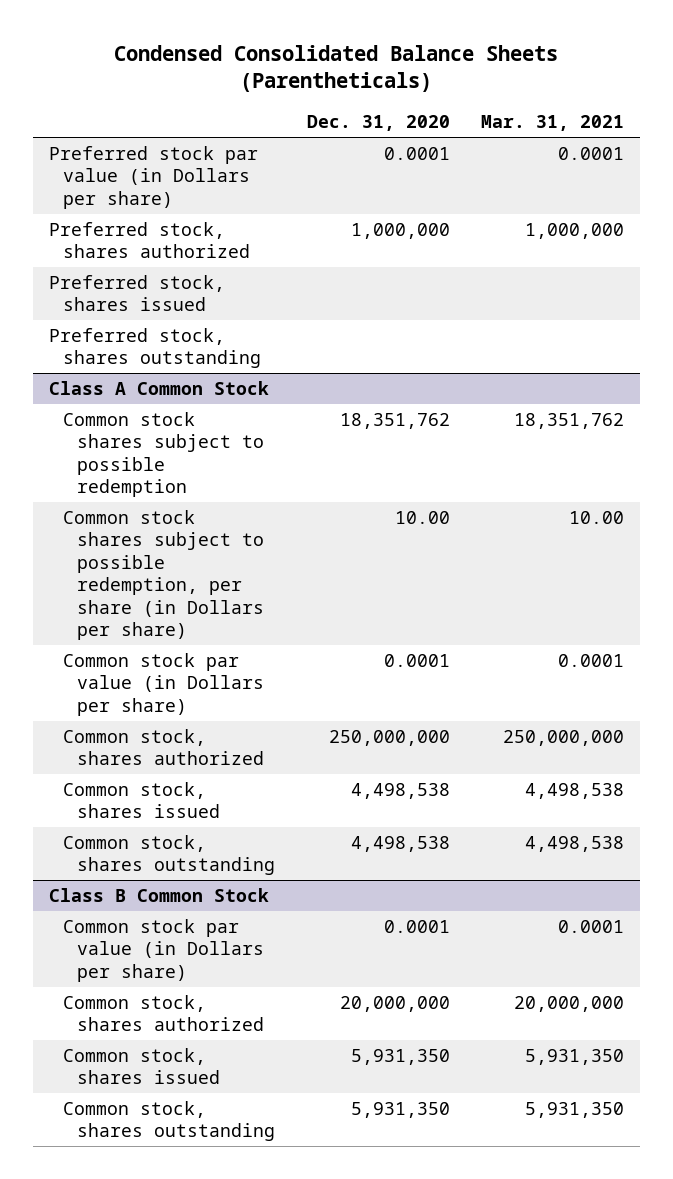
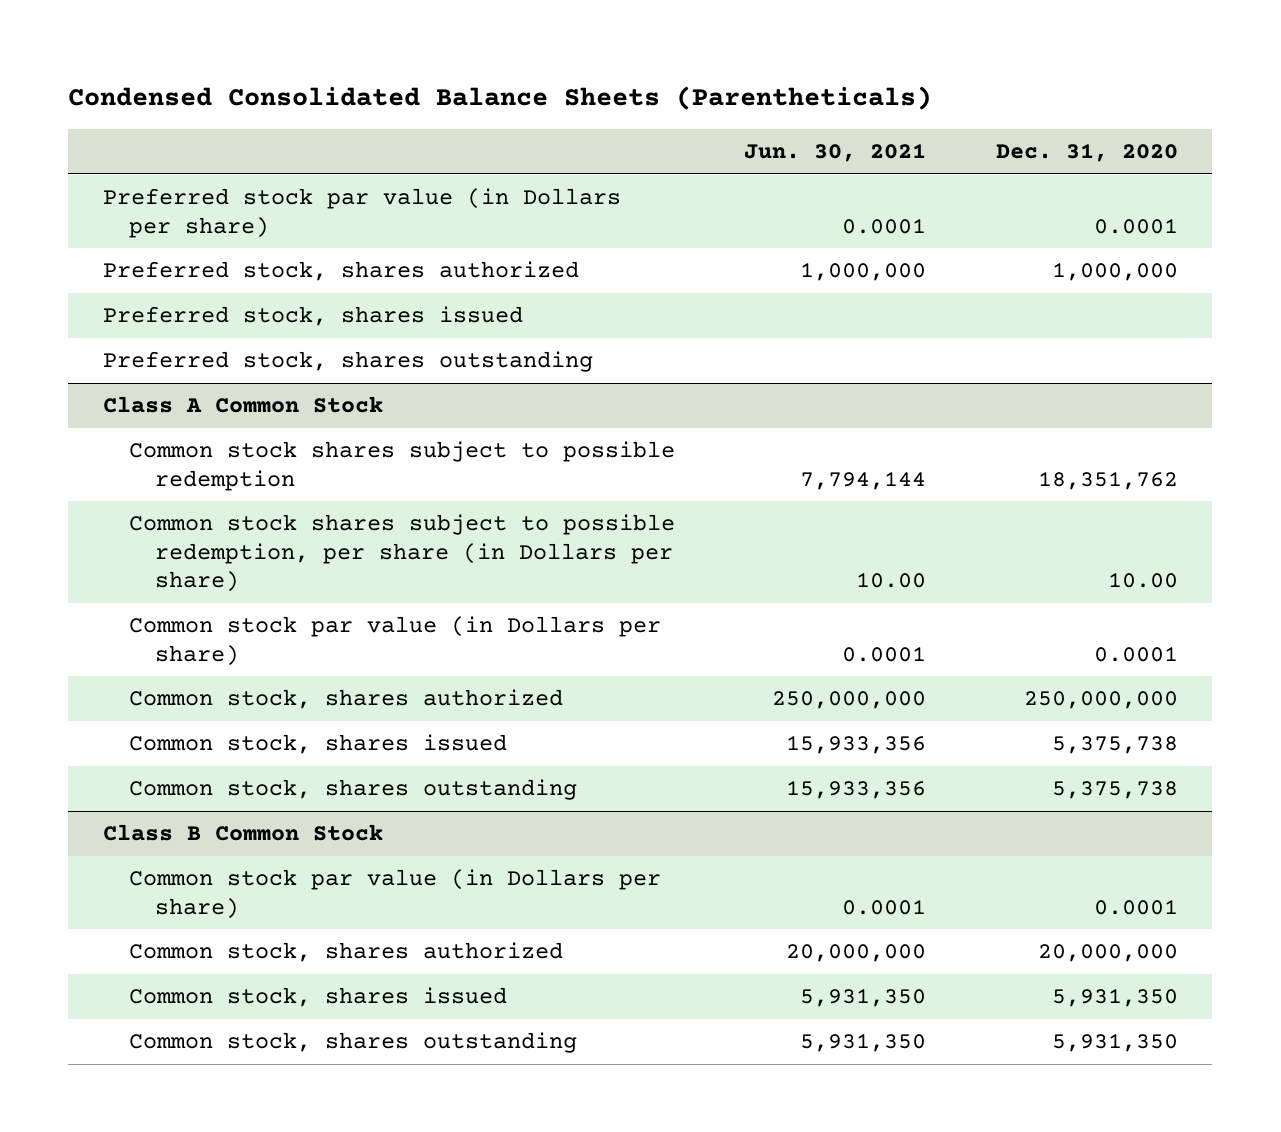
- | Dec. 31, 2020 | Mar. 31, 2021
+ | Jun. 30, 2021 | Dec. 31, 2020
@ Class A Common Stock
- Common stock, shares issued | 4,498,538 | 4,498,538
- Common stock, shares outstanding | 4,498,538 | 4,498,538
+ Common stock, shares issued | 15,933,356 | 5,375,738
+ Common stock, shares outstanding | 15,933,356 | 5,375,738

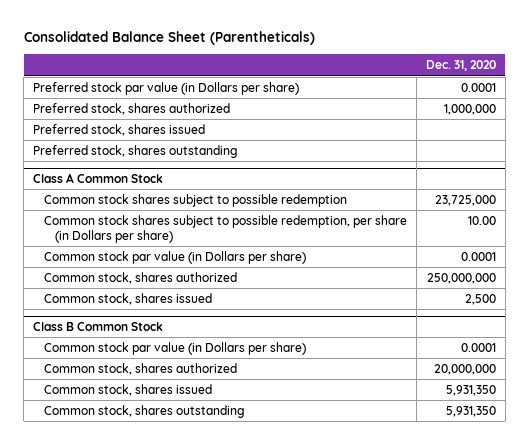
- Condensed Consolidated Balance Sheets (Parentheticals)
+ Consolidated Balance Sheet (Parentheticals)
- | Jun. 30, 2021 | Dec. 31, 2020
+ | Dec. 31, 2020
@ Class A Common Stock
- Common stock shares subject to possible redemption | 7,794,144 | 18,351,762
+ Common stock shares subject to possible redemption | 23,725,000
- Common stock, shares issued | 15,933,356 | 5,375,738
- Common stock, shares outstanding | 15,933,356 | 5,375,738
+ Common stock, shares issued | 2,500

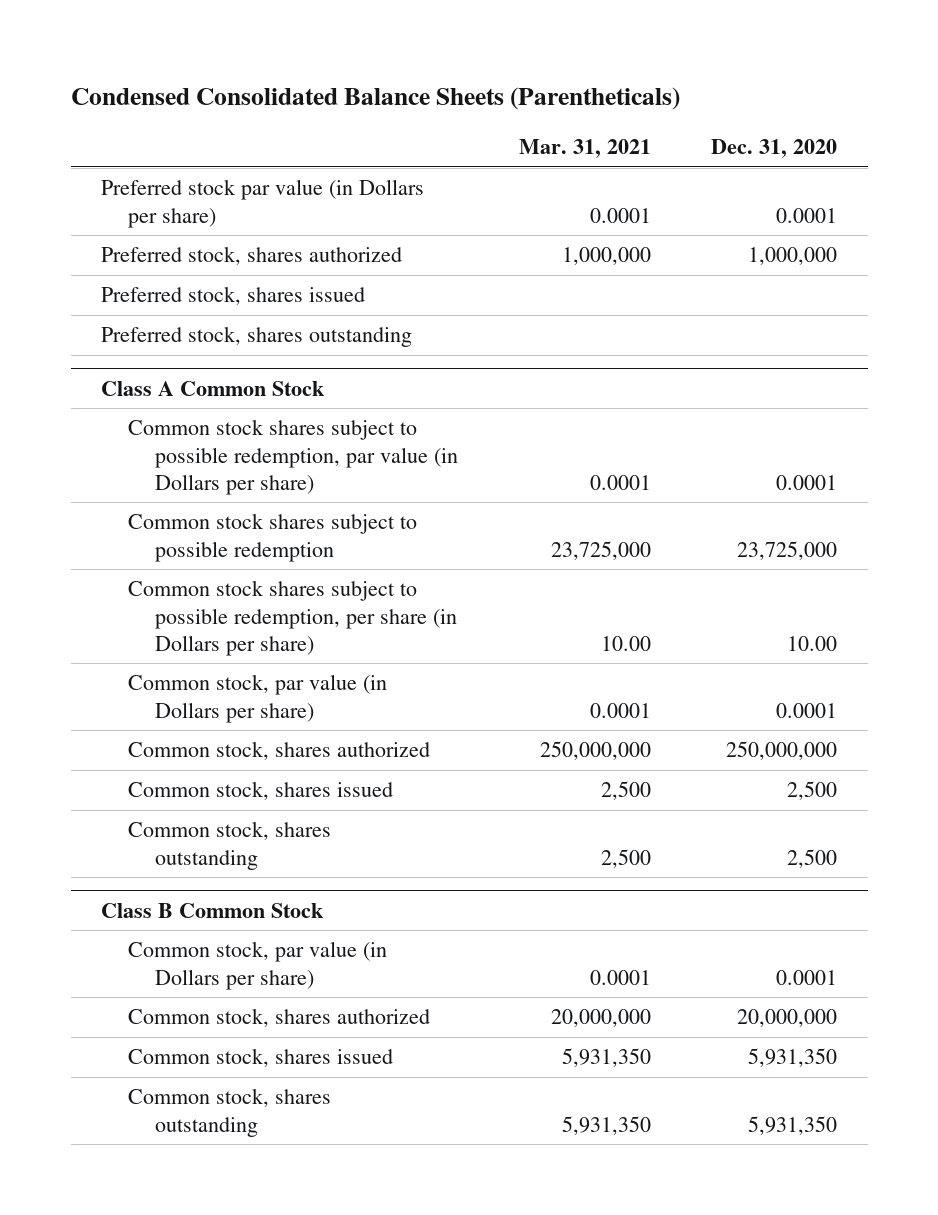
- Consolidated Balance Sheet (Parentheticals)
+ Condensed Consolidated Balance Sheets (Parentheticals)
- | Dec. 31, 2020
+ | Mar. 31, 2021 | Dec. 31, 2020
@ Class A Common Stock
+ Common stock shares subject to possible redemption, par value (in Dollars per share) | 0.0001 | 0.0001
- Common stock par value (in Dollars per share) | 0.0001
+ Common stock, par value (in Dollars per share) | 0.0001 | 0.0001
+ Common stock, shares outstanding | 2,500 | 2,500
@ Class B Common Stock
- Common stock par value (in Dollars per share) | 0.0001
+ Common stock, par value (in Dollars per share) | 0.0001 | 0.0001

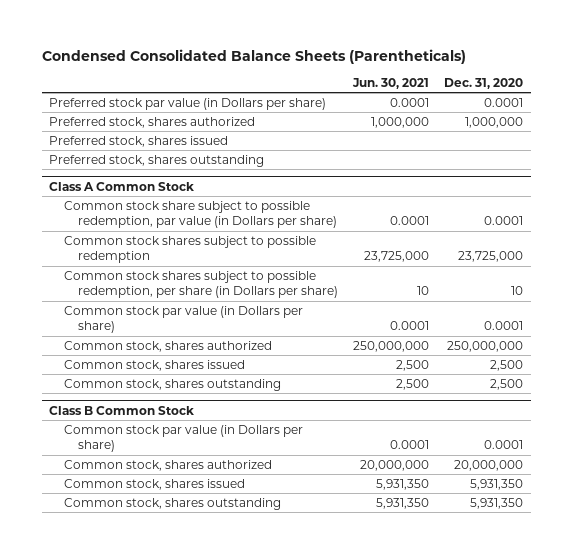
- | Mar. 31, 2021 | Dec. 31, 2020
+ | Jun. 30, 2021 | Dec. 31, 2020
@ Class A Common Stock
- Common stock shares subject to possible redemption, par value (in Dollars per share) | 0.0001 | 0.0001
+ Common stock share subject to possible redemption, par value (in Dollars per share) | 0.0001 | 0.0001
- Common stock shares subject to possible redemption, per share (in Dollars per share) | 10.00 | 10.00
- Common stock, par value (in Dollars per share) | 0.0001 | 0.0001
+ Common stock shares subject to possible redemption, per share (in Dollars per share) | 10 | 10
+ Common stock par value (in Dollars per share) | 0.0001 | 0.0001
@ Class B Common Stock
- Common stock, par value (in Dollars per share) | 0.0001 | 0.0001
+ Common stock par value (in Dollars per share) | 0.0001 | 0.0001

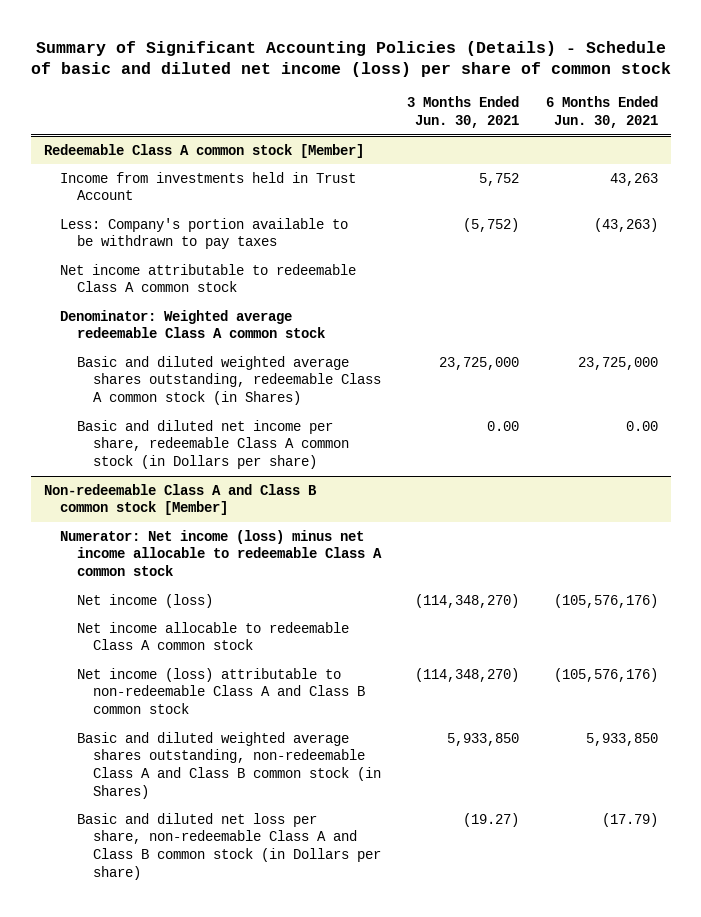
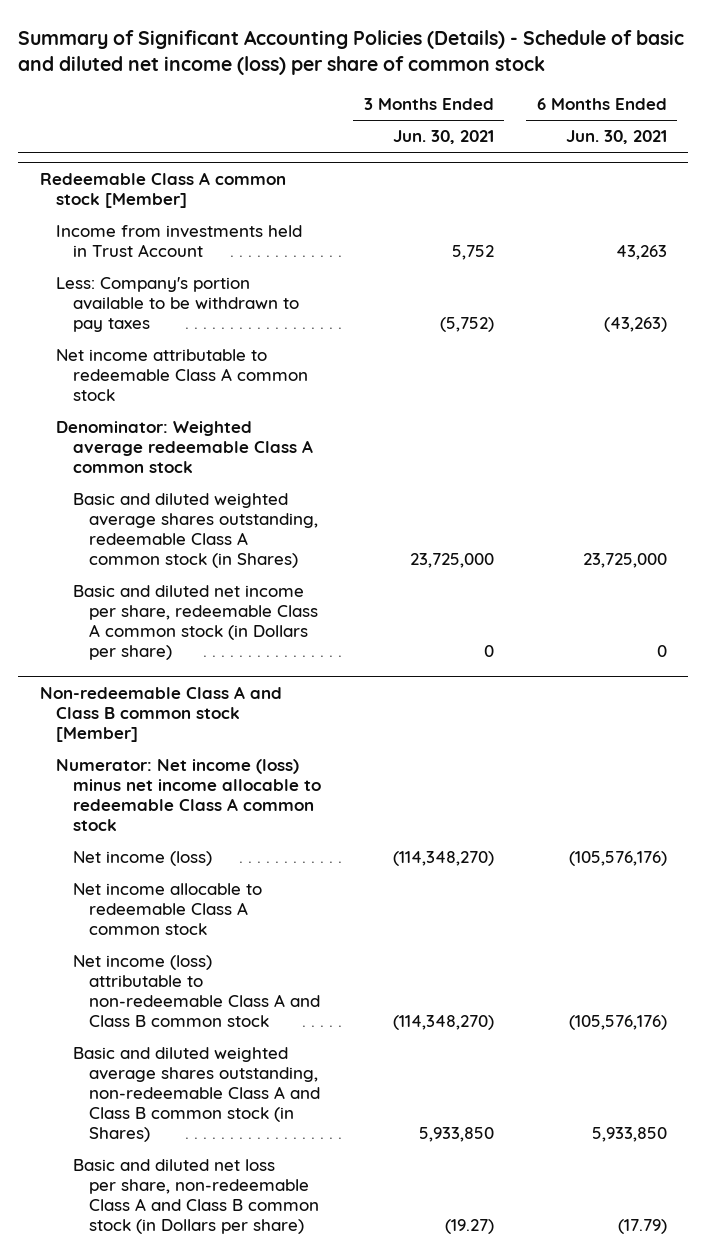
@ Redeemable Class A common stock [Member]
- Basic and diluted net income per share, redeemable Class A common stock (in Dollars per share) | 0.00 | 0.00
+ Basic and diluted net income per share, redeemable Class A common stock (in Dollars per share) | 0 | 0

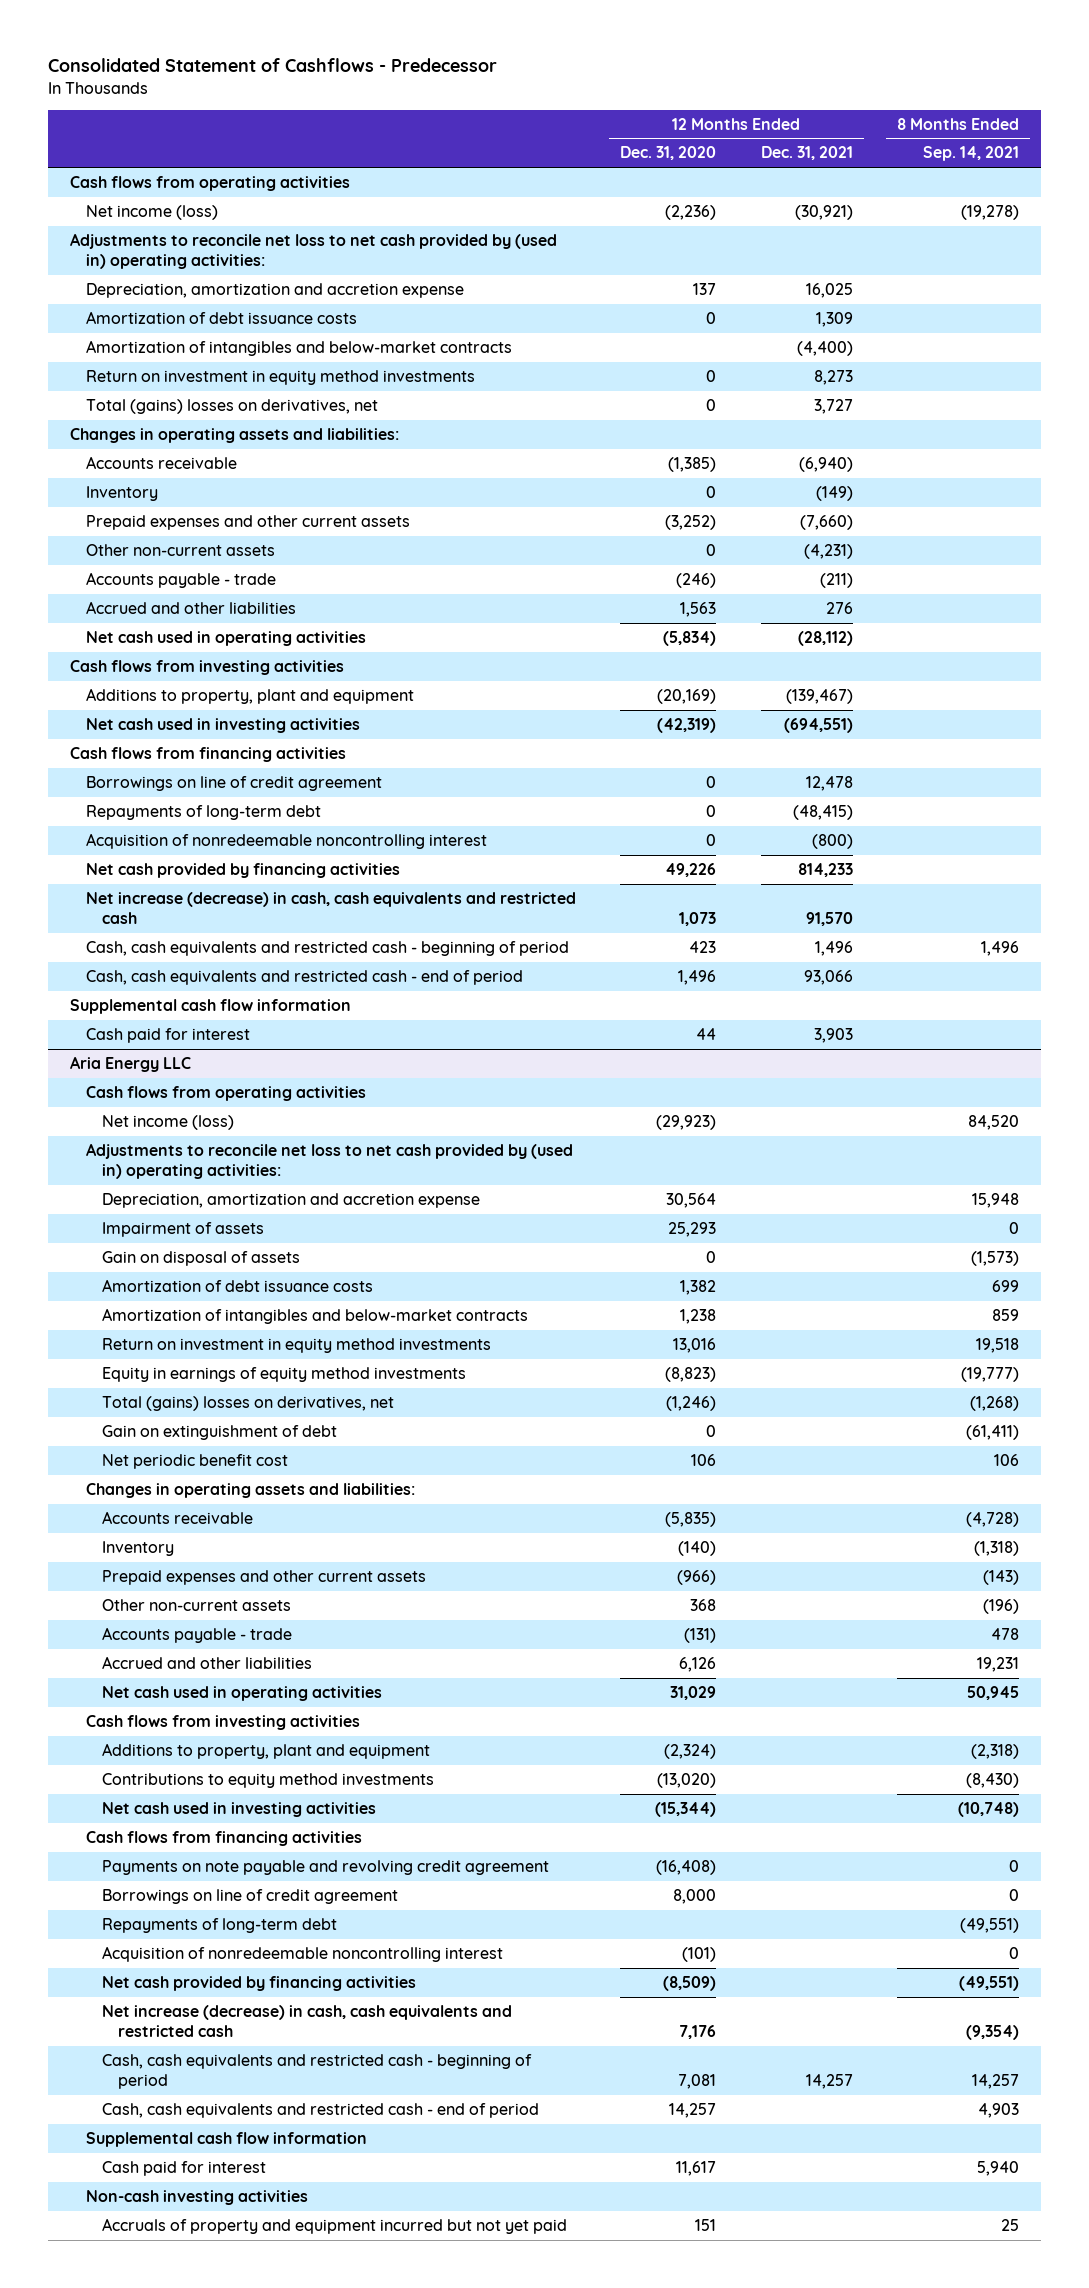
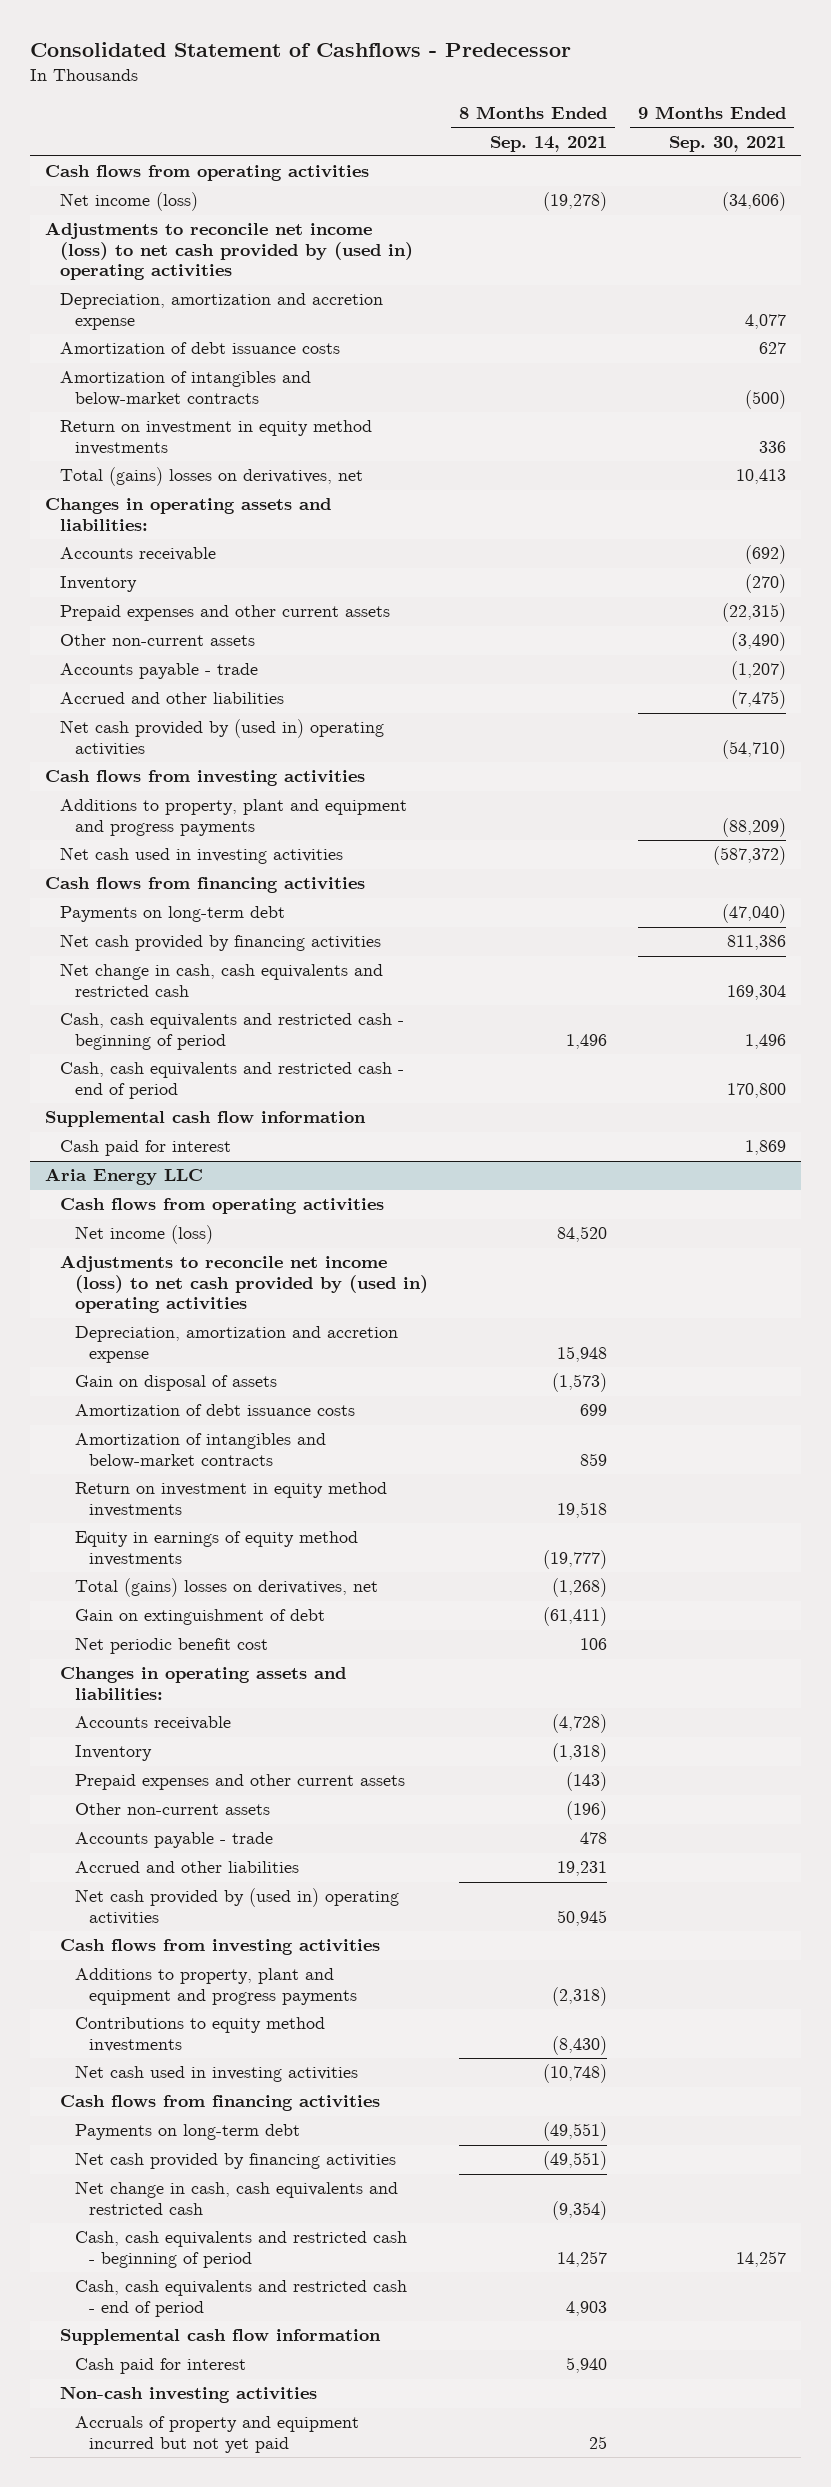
- | 12 Months Ended Dec. 31, 2020 | 12 Months Ended Dec. 31, 2021 | 8 Months Ended Sep. 14, 2021
+ | 8 Months Ended Sep. 14, 2021 | 9 Months Ended Sep. 30, 2021
- Adjustments to reconcile net loss to net cash provided by (used in) operating activities:
+ Adjustments to reconcile net income (loss) to net cash provided by (used in) operating activities
- Net cash used in operating activities | (5,834) | (28,112) |
+ Net cash provided by (used in) operating activities | | (54,710)
- Additions to property, plant and equipment | (20,169) | (139,467) |
+ Additions to property, plant and equipment and progress payments | | (88,209)
- Borrowings on line of credit agreement | 0 | 12,478 |
- Repayments of long-term debt | 0 | (48,415) |
- Acquisition of nonredeemable noncontrolling interest | 0 | (800) |
+ Payments on long-term debt | | (47,040)
- Net increase (decrease) in cash, cash equivalents and restricted cash | 1,073 | 91,570 |
+ Net change in cash, cash equivalents and restricted cash | | 169,304
@ Aria Energy LLC
- Adjustments to reconcile net loss to net cash provided by (used in) operating activities:
+ Adjustments to reconcile net income (loss) to net cash provided by (used in) operating activities
- Impairment of assets | 25,293 | | 0
- Net cash used in operating activities | 31,029 | | 50,945
+ Net cash provided by (used in) operating activities | 50,945 |
- Additions to property, plant and equipment | (2,324) | | (2,318)
+ Additions to property, plant and equipment and progress payments | (2,318) |
- Payments on note payable and revolving credit agreement | (16,408) | | 0
- Borrowings on line of credit agreement | 8,000 | | 0
- Repayments of long-term debt | | | (49,551)
- Acquisition of nonredeemable noncontrolling interest | (101) | | 0
+ Payments on long-term debt | (49,551) |
- Net increase (decrease) in cash, cash equivalents and restricted cash | 7,176 | | (9,354)
+ Net change in cash, cash equivalents and restricted cash | (9,354) |

